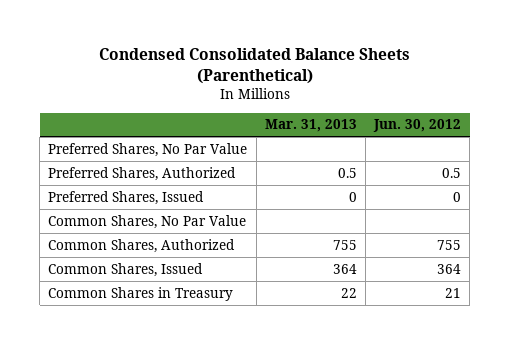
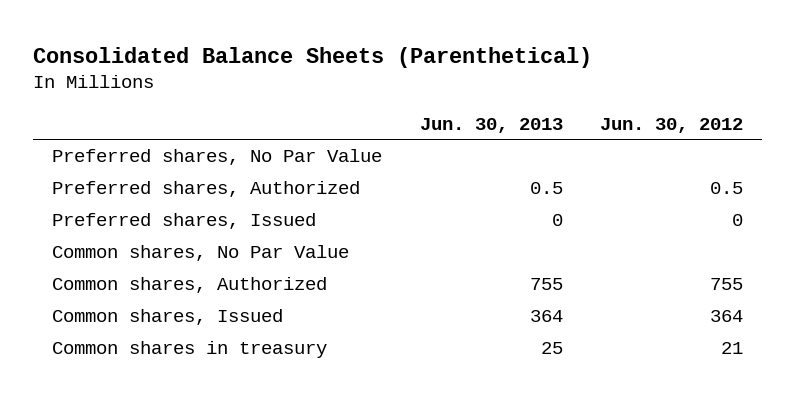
- Condensed Consolidated Balance Sheets (Parenthetical)
+ Consolidated Balance Sheets (Parenthetical)
- | Mar. 31, 2013 | Jun. 30, 2012
+ | Jun. 30, 2013 | Jun. 30, 2012
- Preferred Shares, No Par Value
- Preferred Shares, Authorized | 0.5 | 0.5
- Preferred Shares, Issued | 0 | 0
- Common Shares, No Par Value
- Common Shares, Authorized | 755 | 755
- Common Shares, Issued | 364 | 364
- Common Shares in Treasury | 22 | 21
+ Preferred shares, No Par Value
+ Preferred shares, Authorized | 0.5 | 0.5
+ Preferred shares, Issued | 0 | 0
+ Common shares, No Par Value
+ Common shares, Authorized | 755 | 755
+ Common shares, Issued | 364 | 364
+ Common shares in treasury | 25 | 21

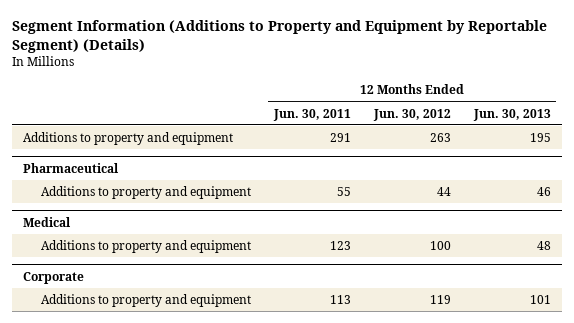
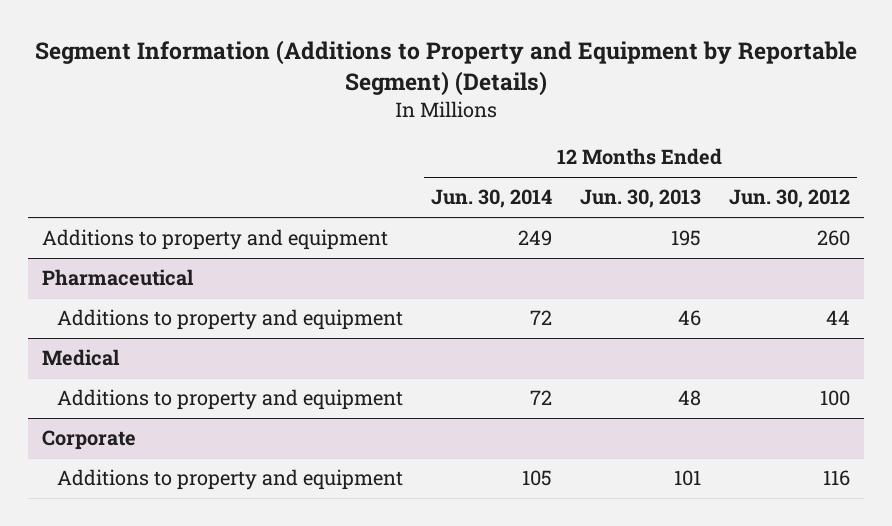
- | 12 Months Ended Jun. 30, 2011 | 12 Months Ended Jun. 30, 2012 | 12 Months Ended Jun. 30, 2013
+ | 12 Months Ended Jun. 30, 2014 | 12 Months Ended Jun. 30, 2013 | 12 Months Ended Jun. 30, 2012
- Additions to property and equipment | 291 | 263 | 195
+ Additions to property and equipment | 249 | 195 | 260
@ Corporate
- Additions to property and equipment | 113 | 119 | 101
+ Additions to property and equipment | 105 | 101 | 116

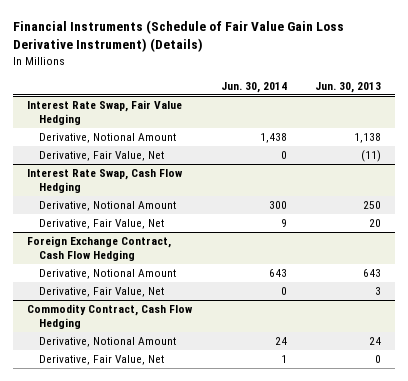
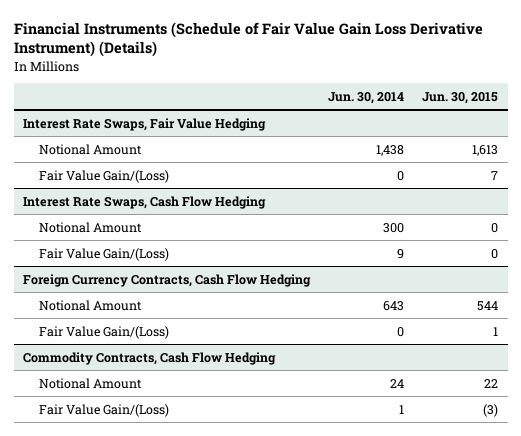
- | Jun. 30, 2014 | Jun. 30, 2013
+ | Jun. 30, 2014 | Jun. 30, 2015
- Interest Rate Swap, Fair Value Hedging
- Derivative, Notional Amount | 1,438 | 1,138
- Derivative, Fair Value, Net | 0 | (11)
- Interest Rate Swap, Cash Flow Hedging
- Derivative, Notional Amount | 300 | 250
- Derivative, Fair Value, Net | 9 | 20
- Foreign Exchange Contract, Cash Flow Hedging
- Derivative, Notional Amount | 643 | 643
- Derivative, Fair Value, Net | 0 | 3
- Commodity Contract, Cash Flow Hedging
- Derivative, Notional Amount | 24 | 24
- Derivative, Fair Value, Net | 1 | 0
+ Interest Rate Swaps, Fair Value Hedging
+ Notional Amount | 1,438 | 1,613
+ Fair Value Gain/(Loss) | 0 | 7
+ Interest Rate Swaps, Cash Flow Hedging
+ Notional Amount | 300 | 0
+ Fair Value Gain/(Loss) | 9 | 0
+ Foreign Currency Contracts, Cash Flow Hedging
+ Notional Amount | 643 | 544
+ Fair Value Gain/(Loss) | 0 | 1
+ Commodity Contracts, Cash Flow Hedging
+ Notional Amount | 24 | 22
+ Fair Value Gain/(Loss) | 1 | (3)

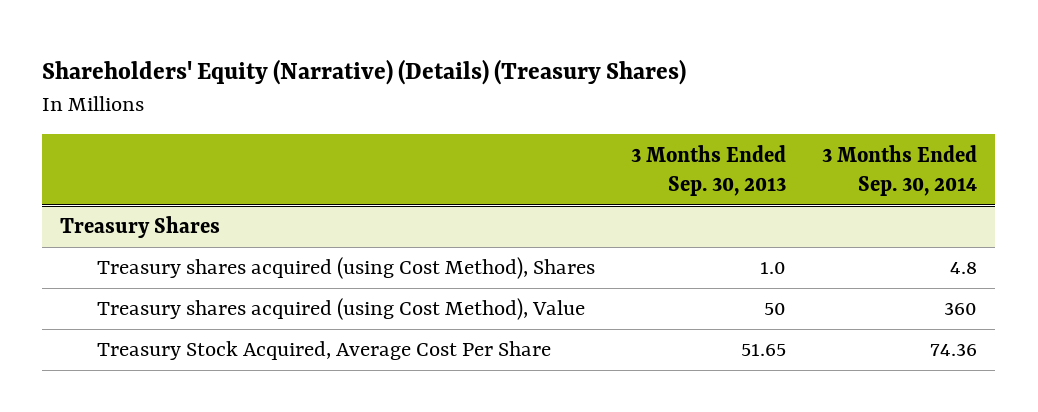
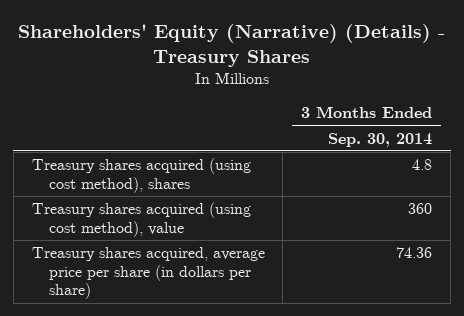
- Shareholders' Equity (Narrative) (Details) (Treasury Shares)
+ Shareholders' Equity (Narrative) (Details) - Treasury Shares
- | 3 Months Ended Sep. 30, 2013 | 3 Months Ended Sep. 30, 2014
+ | 3 Months Ended Sep. 30, 2014
- Treasury Shares
- Treasury shares acquired (using Cost Method), Shares | 1.0 | 4.8
- Treasury shares acquired (using Cost Method), Value | 50 | 360
- Treasury Stock Acquired, Average Cost Per Share | 51.65 | 74.36
+ Treasury shares acquired (using cost method), shares | 4.8
+ Treasury shares acquired (using cost method), value | 360
+ Treasury shares acquired, average price per share (in dollars per share) | 74.36

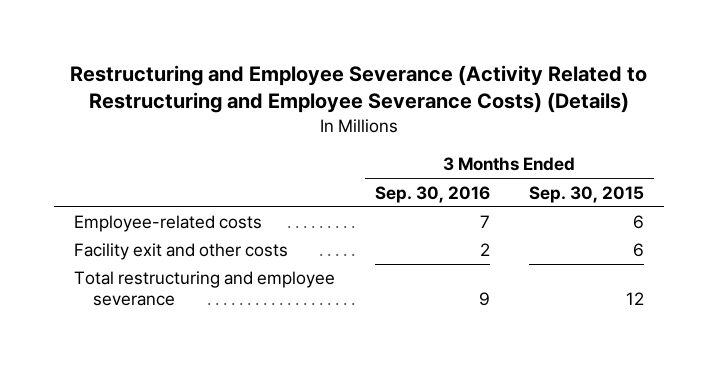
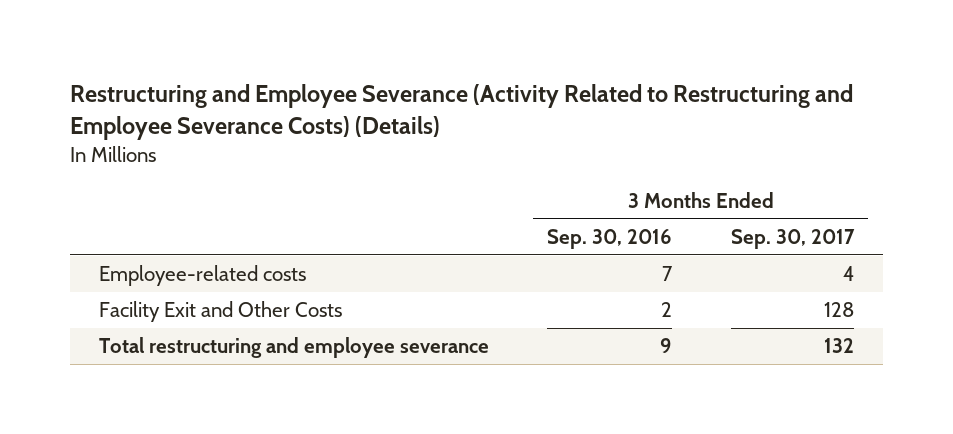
- | 3 Months Ended Sep. 30, 2016 | 3 Months Ended Sep. 30, 2015
+ | 3 Months Ended Sep. 30, 2016 | 3 Months Ended Sep. 30, 2017
- Facility exit and other costs | 2 | 6
+ Facility Exit and Other Costs | 2 | 128

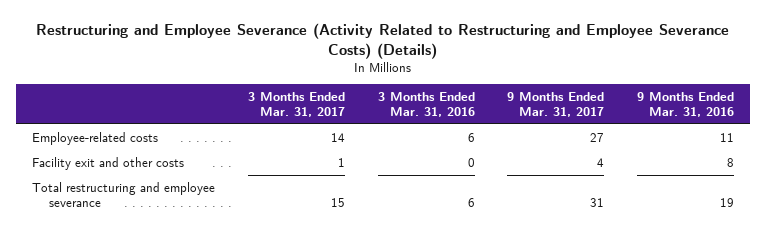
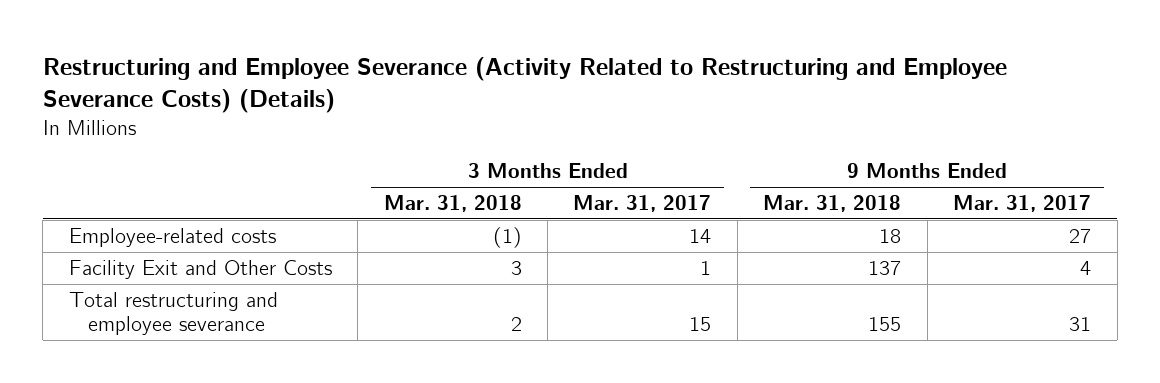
- | 3 Months Ended Mar. 31, 2017 | 3 Months Ended Mar. 31, 2016 | 9 Months Ended Mar. 31, 2017 | 9 Months Ended Mar. 31, 2016
+ | 3 Months Ended Mar. 31, 2018 | 3 Months Ended Mar. 31, 2017 | 9 Months Ended Mar. 31, 2018 | 9 Months Ended Mar. 31, 2017
- Facility exit and other costs | 1 | 0 | 4 | 8
+ Facility Exit and Other Costs | 3 | 1 | 137 | 4

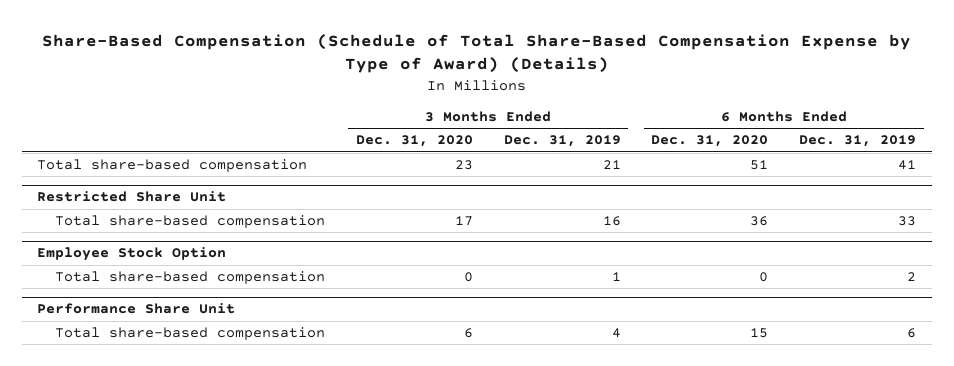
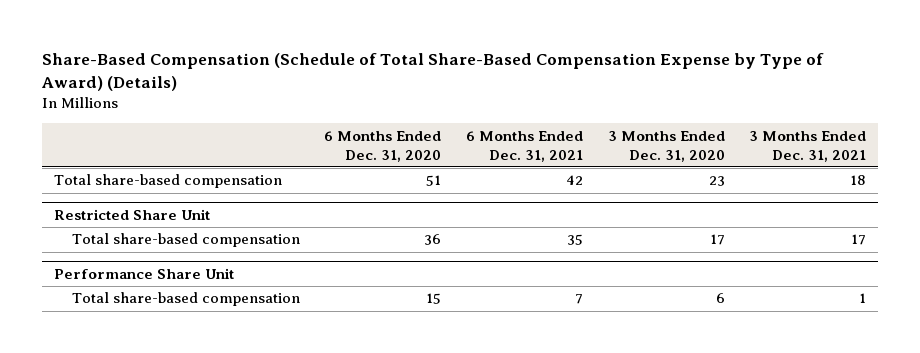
- | 3 Months Ended Dec. 31, 2020 | 3 Months Ended Dec. 31, 2019 | 6 Months Ended Dec. 31, 2020 | 6 Months Ended Dec. 31, 2019
+ | 6 Months Ended Dec. 31, 2020 | 6 Months Ended Dec. 31, 2021 | 3 Months Ended Dec. 31, 2020 | 3 Months Ended Dec. 31, 2021
- Employee Stock Option
- Total share-based compensation | 0 | 1 | 0 | 2

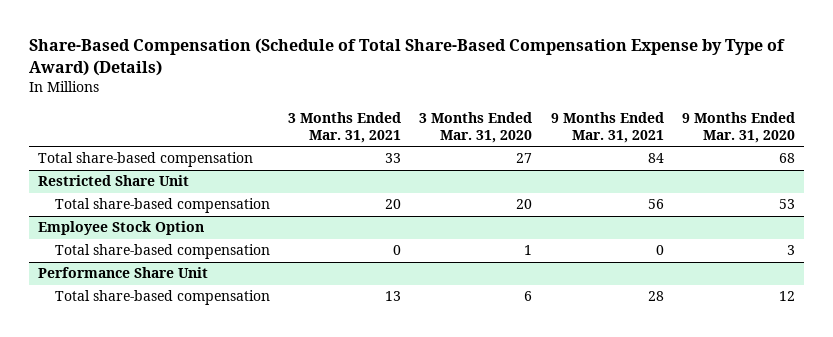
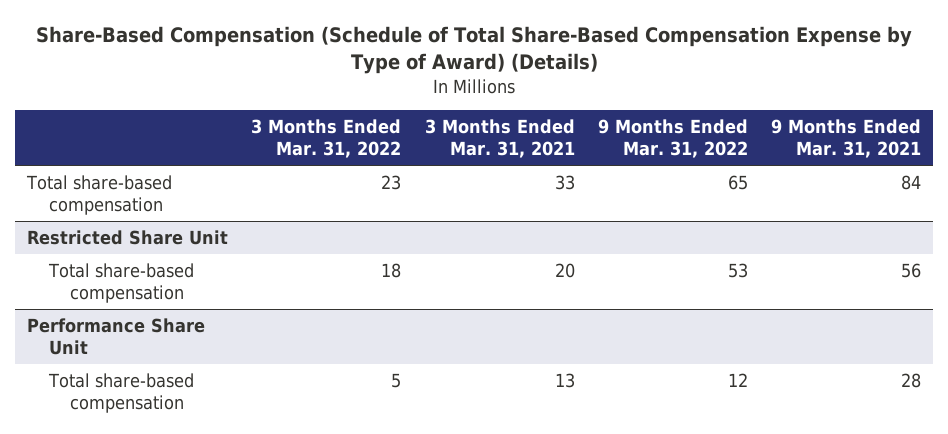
- | 3 Months Ended Mar. 31, 2021 | 3 Months Ended Mar. 31, 2020 | 9 Months Ended Mar. 31, 2021 | 9 Months Ended Mar. 31, 2020
+ | 3 Months Ended Mar. 31, 2022 | 3 Months Ended Mar. 31, 2021 | 9 Months Ended Mar. 31, 2022 | 9 Months Ended Mar. 31, 2021
- Employee Stock Option
- Total share-based compensation | 0 | 1 | 0 | 3

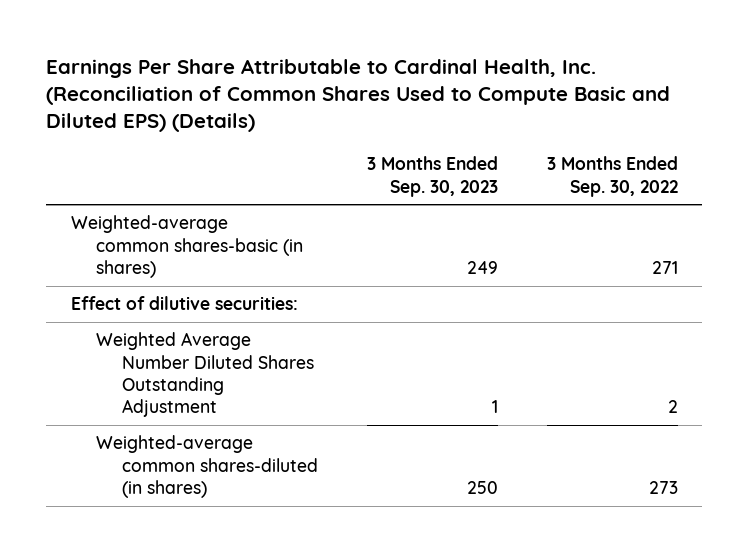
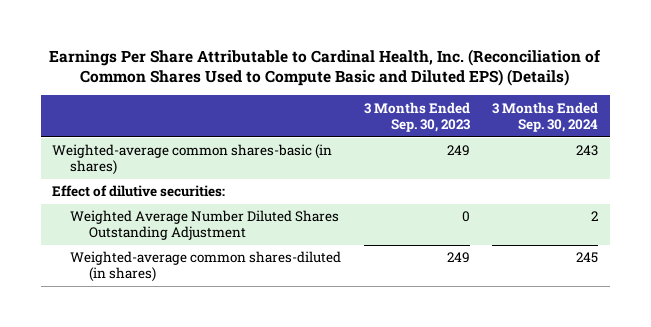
- | 3 Months Ended Sep. 30, 2023 | 3 Months Ended Sep. 30, 2022
+ | 3 Months Ended Sep. 30, 2023 | 3 Months Ended Sep. 30, 2024
- Weighted Average Number Diluted Shares Outstanding Adjustment | 1 | 2
- Weighted-average common shares-diluted (in shares) | 250 | 273
+ Weighted Average Number Diluted Shares Outstanding Adjustment | 0 | 2
+ Weighted-average common shares-diluted (in shares) | 249 | 245

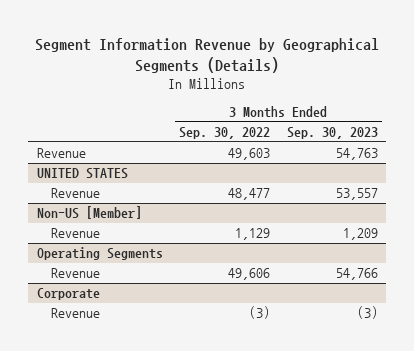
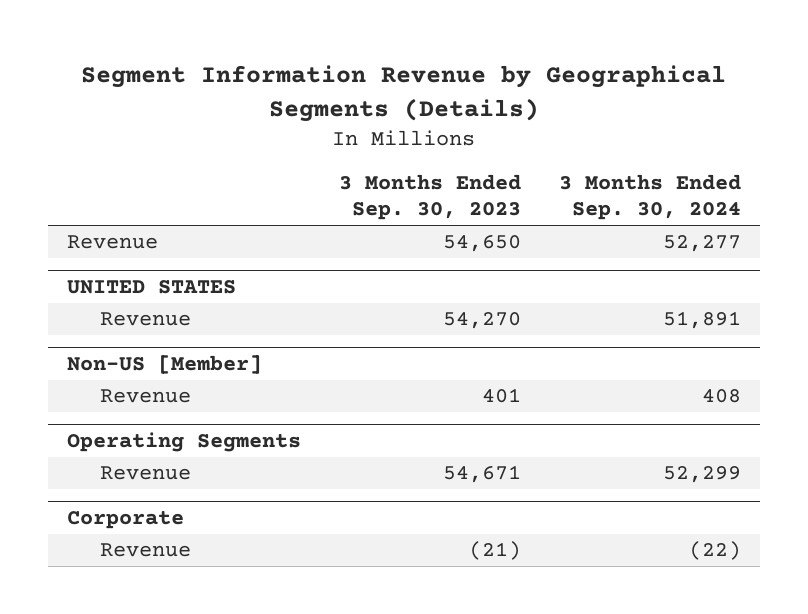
- | 3 Months Ended Sep. 30, 2022 | 3 Months Ended Sep. 30, 2023
+ | 3 Months Ended Sep. 30, 2023 | 3 Months Ended Sep. 30, 2024
- Revenue | 49,603 | 54,763
+ Revenue | 54,650 | 52,277
@ UNITED STATES
- Revenue | 48,477 | 53,557
+ Revenue | 54,270 | 51,891
@ Non-US [Member]
- Revenue | 1,129 | 1,209
+ Revenue | 401 | 408
@ Operating Segments
- Revenue | 49,606 | 54,766
+ Revenue | 54,671 | 52,299
@ Corporate
- Revenue | (3) | (3)
+ Revenue | (21) | (22)

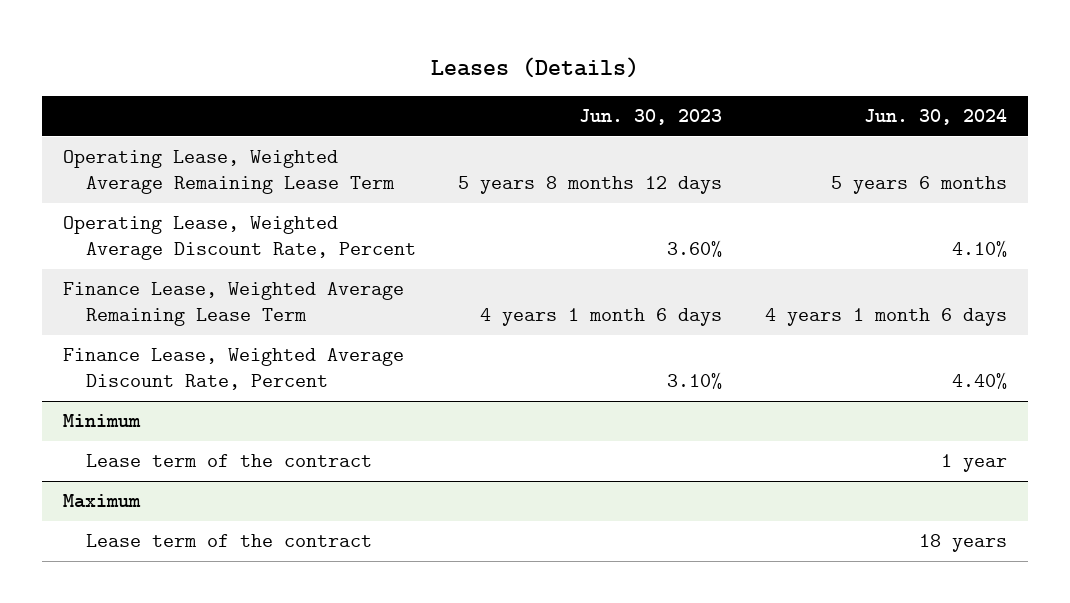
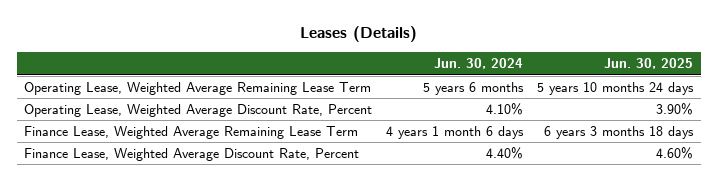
- | Jun. 30, 2023 | Jun. 30, 2024
+ | Jun. 30, 2024 | Jun. 30, 2025
- Minimum
- Lease term of the contract | | 1 year
- Maximum
- Lease term of the contract | | 18 years

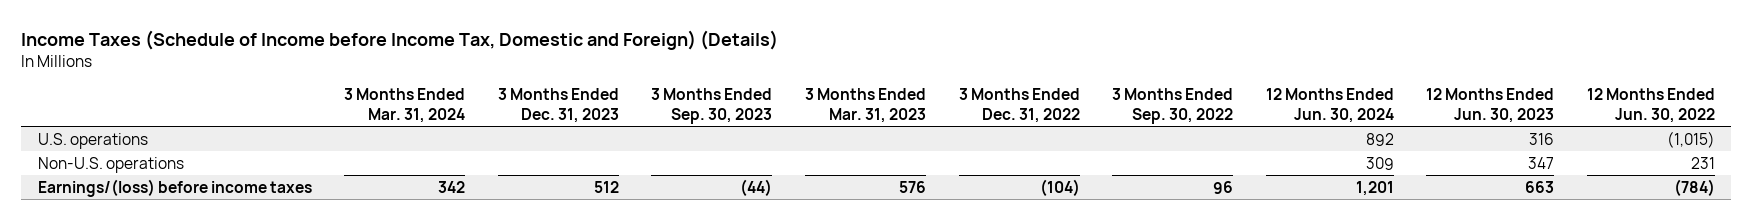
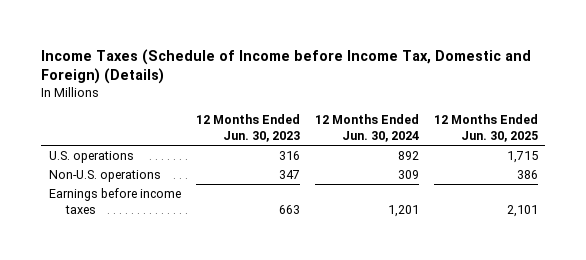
- | 3 Months Ended Mar. 31, 2024 | 3 Months Ended Dec. 31, 2023 | 3 Months Ended Sep. 30, 2023 | 3 Months Ended Mar. 31, 2023 | 3 Months Ended Dec. 31, 2022 | 3 Months Ended Sep. 30, 2022 | 12 Months Ended Jun. 30, 2024 | 12 Months Ended Jun. 30, 2023 | 12 Months Ended Jun. 30, 2022
+ | 12 Months Ended Jun. 30, 2023 | 12 Months Ended Jun. 30, 2024 | 12 Months Ended Jun. 30, 2025
- Earnings/(loss) before income taxes | 342 | 512 | (44) | 576 | (104) | 96 | 1,201 | 663 | (784)
+ Earnings before income taxes | 663 | 1,201 | 2,101

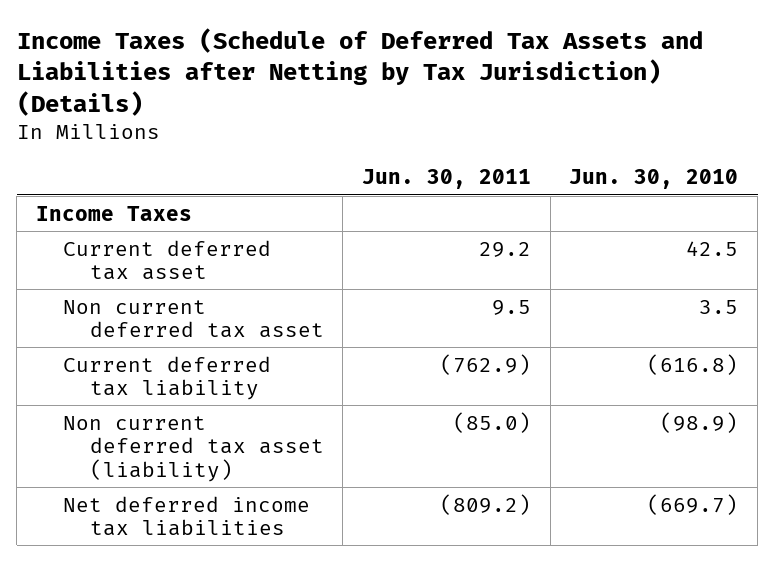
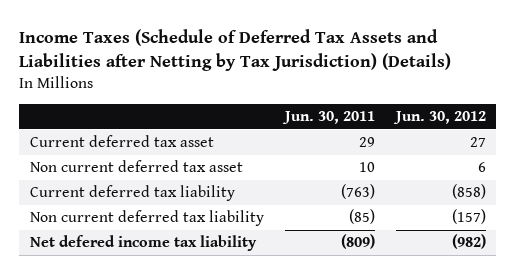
- | Jun. 30, 2011 | Jun. 30, 2010
+ | Jun. 30, 2011 | Jun. 30, 2012
- Income Taxes
- Current deferred tax asset | 29.2 | 42.5
- Non current deferred tax asset | 9.5 | 3.5
- Current deferred tax liability | (762.9) | (616.8)
- Non current deferred tax asset (liability) | (85.0) | (98.9)
- Net deferred income tax liabilities | (809.2) | (669.7)
+ Current deferred tax asset | 29 | 27
+ Non current deferred tax asset | 10 | 6
+ Current deferred tax liability | (763) | (858)
+ Non current deferred tax liability | (85) | (157)
+ Net defered income tax liability | (809) | (982)

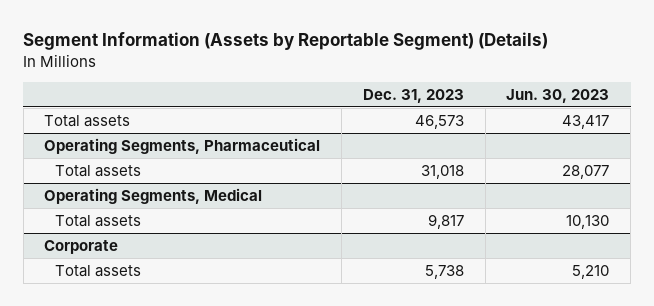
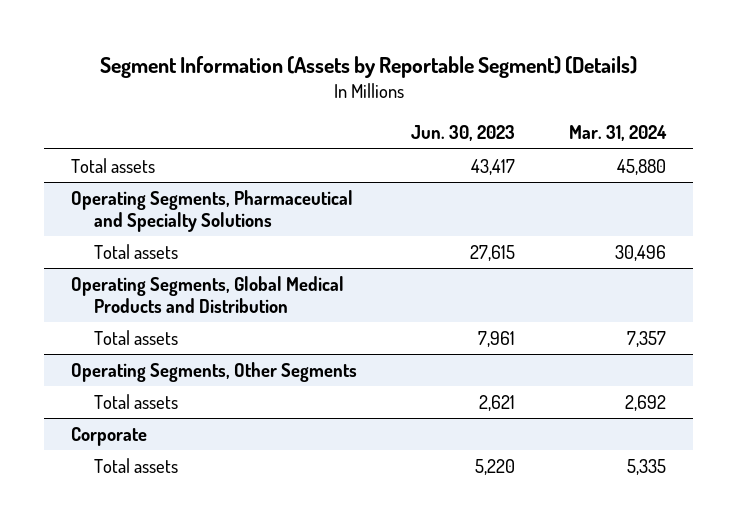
- | Dec. 31, 2023 | Jun. 30, 2023
+ | Jun. 30, 2023 | Mar. 31, 2024
- Operating Segments, Pharmaceutical
- Total assets | 31,018 | 28,077
- Operating Segments, Medical
- Total assets | 9,817 | 10,130
+ Operating Segments, Pharmaceutical and Specialty Solutions
+ Total assets | 27,615 | 30,496
+ Operating Segments, Global Medical Products and Distribution
+ Total assets | 7,961 | 7,357
+ Operating Segments, Other Segments
+ Total assets | 2,621 | 2,692
@ Corporate
- Total assets | 5,738 | 5,210
+ Total assets | 5,220 | 5,335

